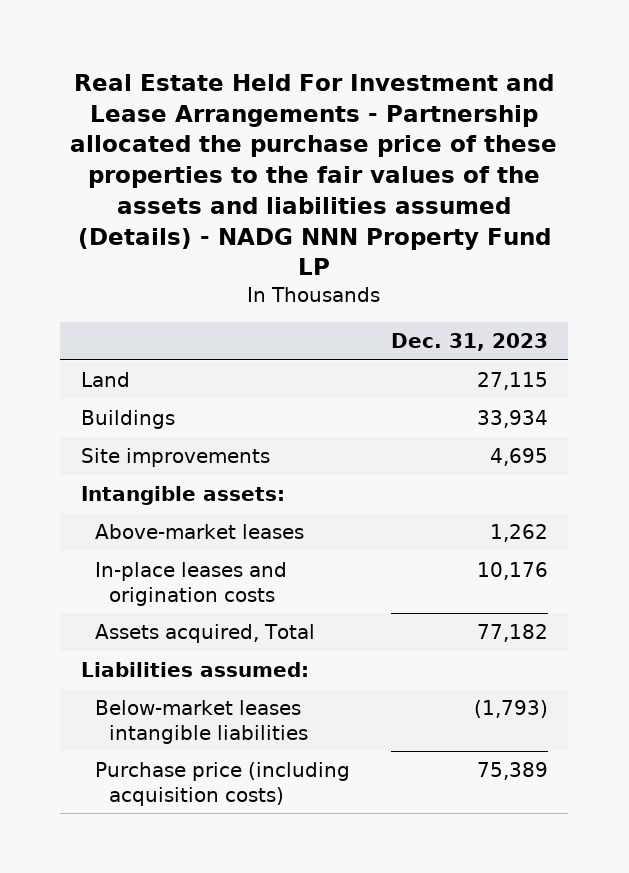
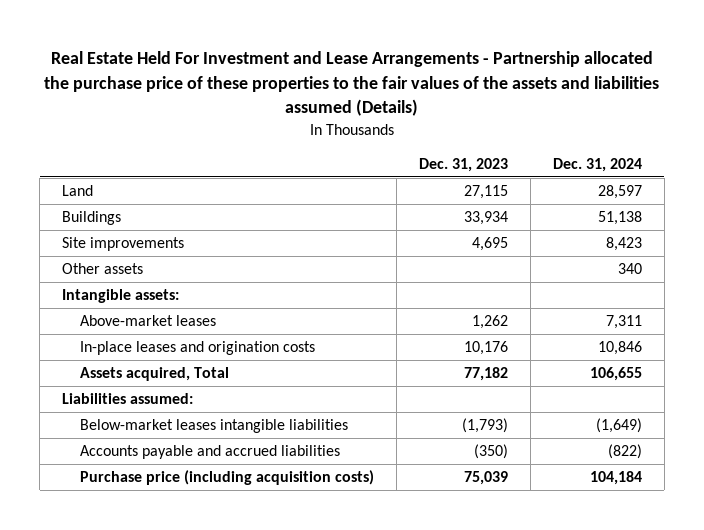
- Real Estate Held For Investment and Lease Arrangements - Partnership allocated the purchase price of these properties to the fair values of the assets and liabilities assumed (Details) - NADG NNN Property Fund LP
+ Real Estate Held For Investment and Lease Arrangements - Partnership allocated the purchase price of these properties to the fair values of the assets and liabilities assumed (Details)
- | Dec. 31, 2023
+ | Dec. 31, 2023 | Dec. 31, 2024
+ Other assets | | 340
- Purchase price (including acquisition costs) | 75,389
+ Accounts payable and accrued liabilities | (350) | (822)
+ Purchase price (including acquisition costs) | 75,039 | 104,184

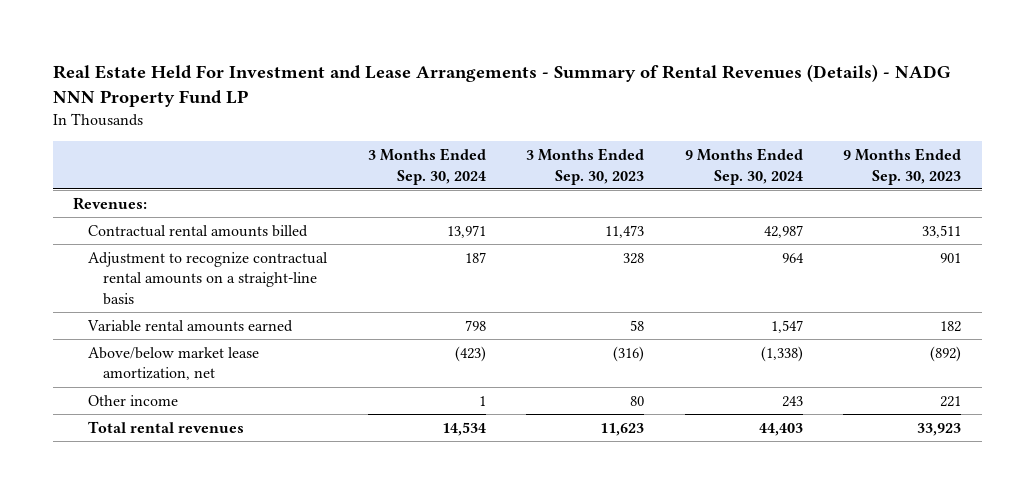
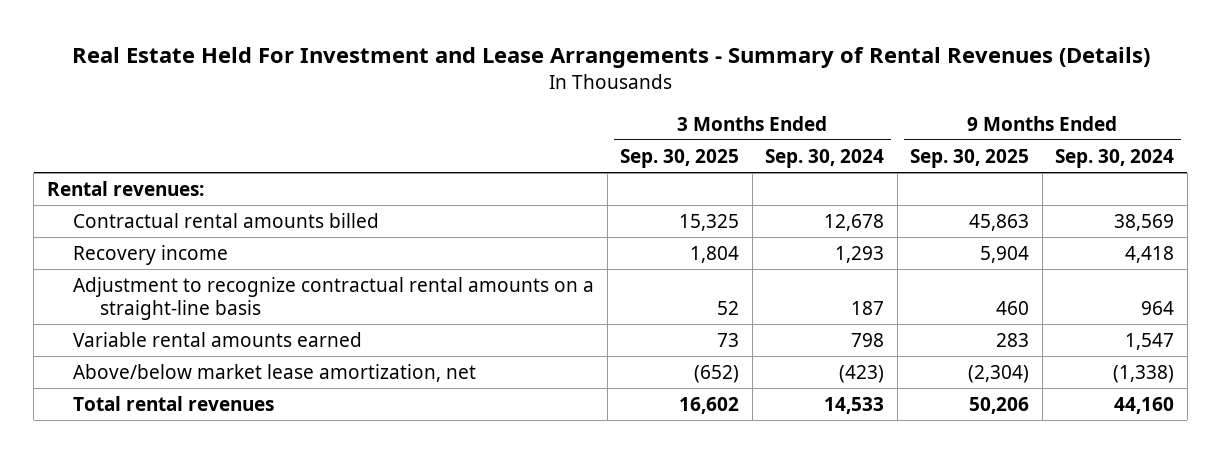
- Real Estate Held For Investment and Lease Arrangements - Summary of Rental Revenues (Details) - NADG NNN Property Fund LP
+ Real Estate Held For Investment and Lease Arrangements - Summary of Rental Revenues (Details)
- | 3 Months Ended Sep. 30, 2024 | 3 Months Ended Sep. 30, 2023 | 9 Months Ended Sep. 30, 2024 | 9 Months Ended Sep. 30, 2023
+ | 3 Months Ended Sep. 30, 2025 | 3 Months Ended Sep. 30, 2024 | 9 Months Ended Sep. 30, 2025 | 9 Months Ended Sep. 30, 2024
- Revenues:
- Contractual rental amounts billed | 13,971 | 11,473 | 42,987 | 33,511
+ Rental revenues:
+ Contractual rental amounts billed | 15,325 | 12,678 | 45,863 | 38,569
+ Recovery income | 1,804 | 1,293 | 5,904 | 4,418
- Other income | 1 | 80 | 243 | 221
- Total rental revenues | 14,534 | 11,623 | 44,403 | 33,923
+ Total rental revenues | 16,602 | 14,533 | 50,206 | 44,160

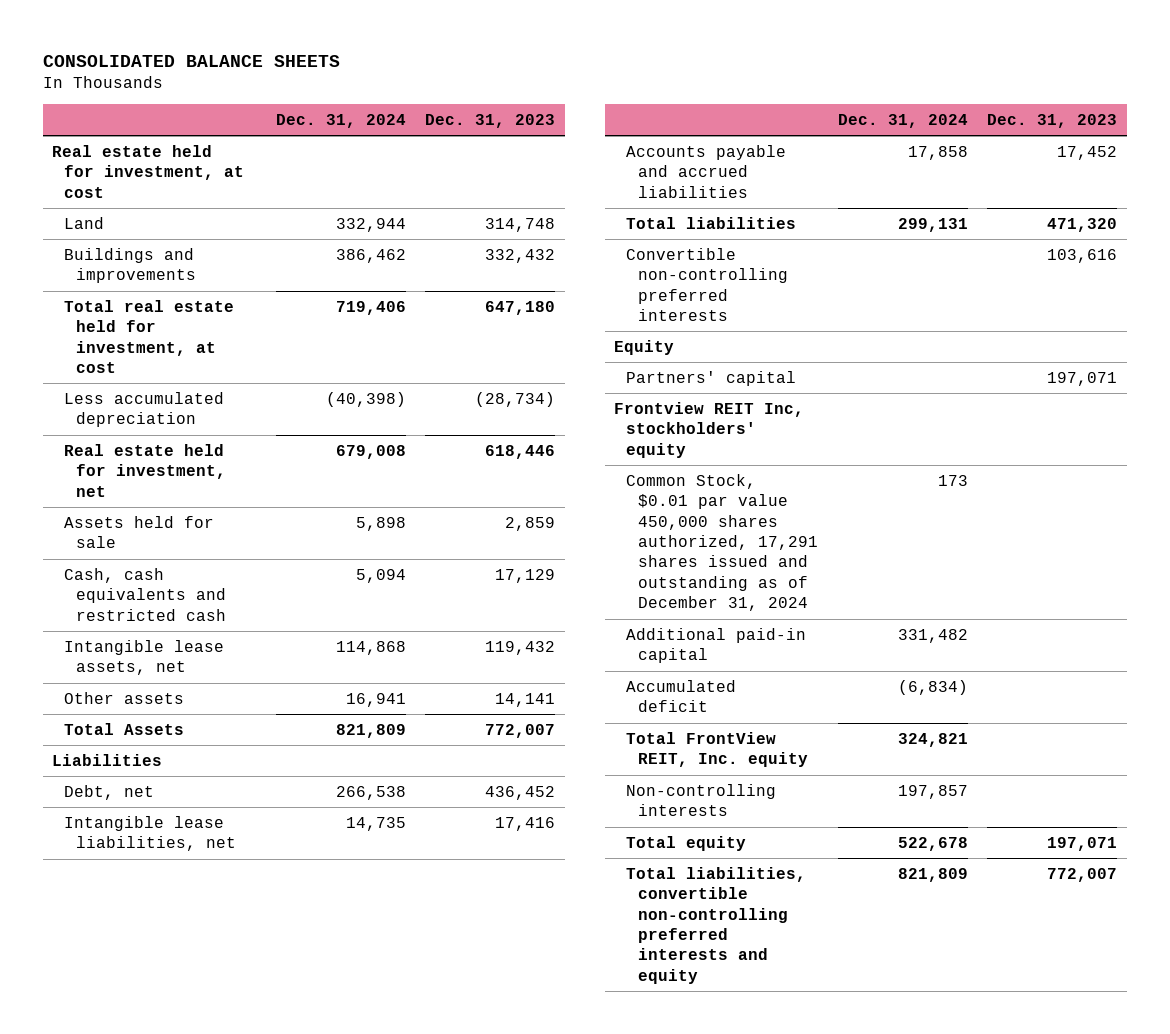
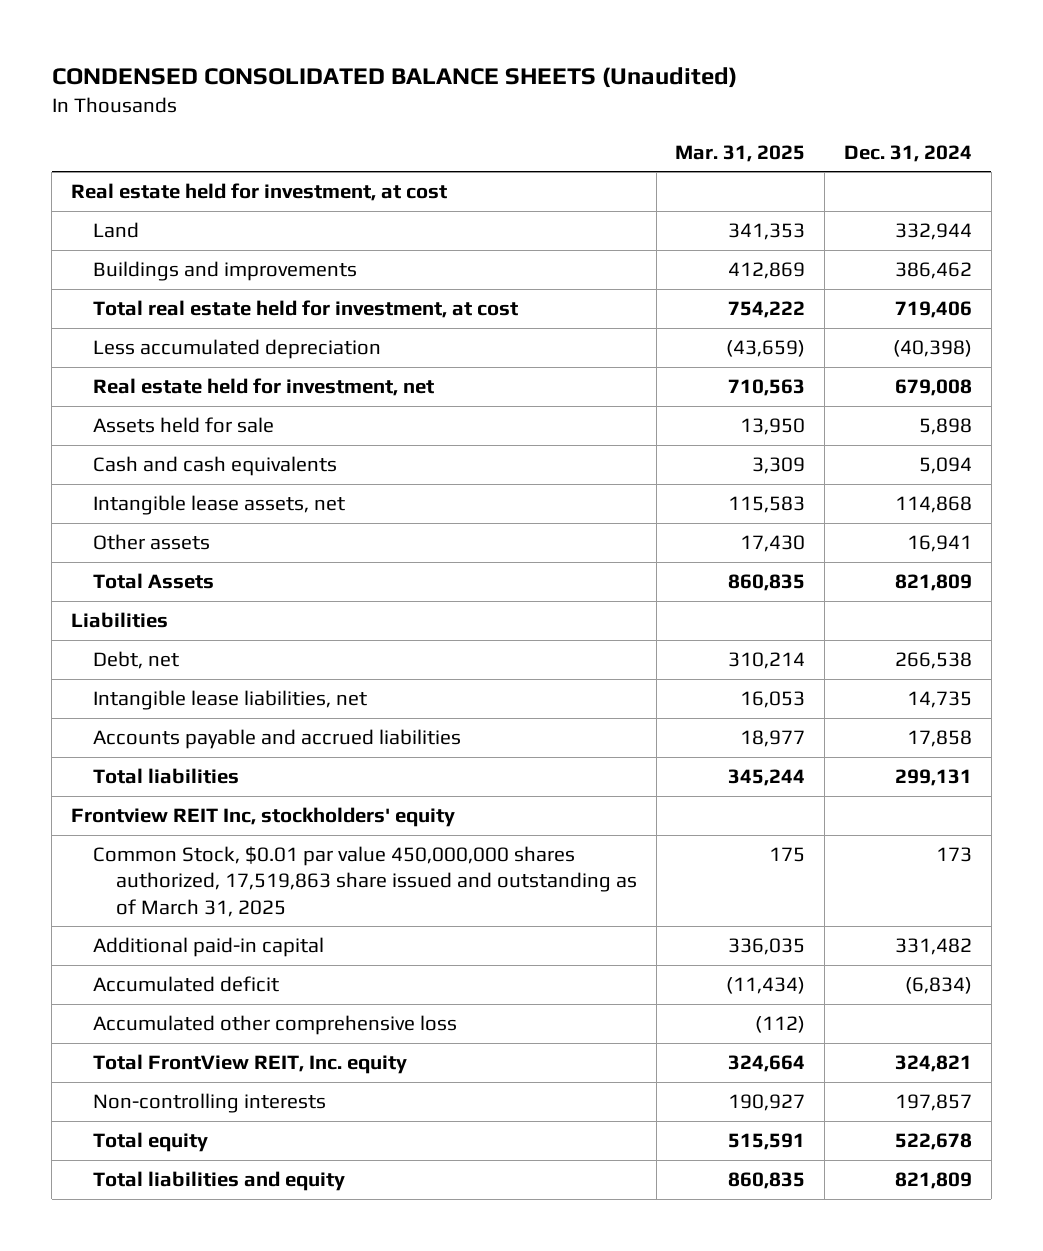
- CONSOLIDATED BALANCE SHEETS
+ CONDENSED CONSOLIDATED BALANCE SHEETS (Unaudited)
- | Dec. 31, 2024 | Dec. 31, 2023
+ | Mar. 31, 2025 | Dec. 31, 2024
- Cash, cash equivalents and restricted cash | 5,094 | 17,129
+ Cash and cash equivalents | 3,309 | 5,094
- Convertible non-controlling preferred interests | | 103,616
- Equity
- Partners' capital | | 197,071
- Common Stock, $0.01 par value 450,000 shares authorized, 17,291 shares issued and outstanding as of December 31, 2024 | 173 |
+ Common Stock, $0.01 par value 450,000,000 shares authorized, 17,519,863 share issued and outstanding as of March 31, 2025 | 175 | 173
+ Accumulated other comprehensive loss | (112) |
- Total liabilities, convertible non-controlling preferred interests and equity | 821,809 | 772,007
+ Total liabilities and equity | 860,835 | 821,809

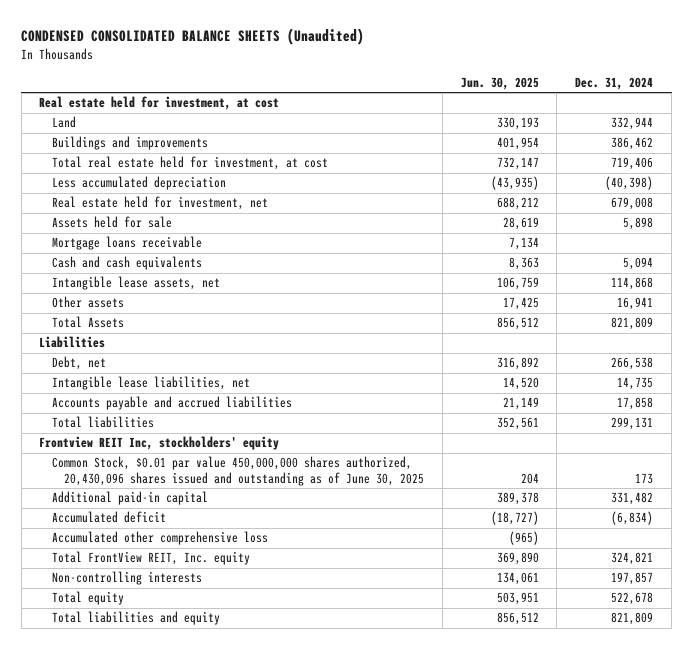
- | Mar. 31, 2025 | Dec. 31, 2024
+ | Jun. 30, 2025 | Dec. 31, 2024
+ Mortgage loans receivable | 7,134 |
- Common Stock, $0.01 par value 450,000,000 shares authorized, 17,519,863 share issued and outstanding as of March 31, 2025 | 175 | 173
+ Common Stock, $0.01 par value 450,000,000 shares authorized, 20,430,096 shares issued and outstanding as of June 30, 2025 | 204 | 173

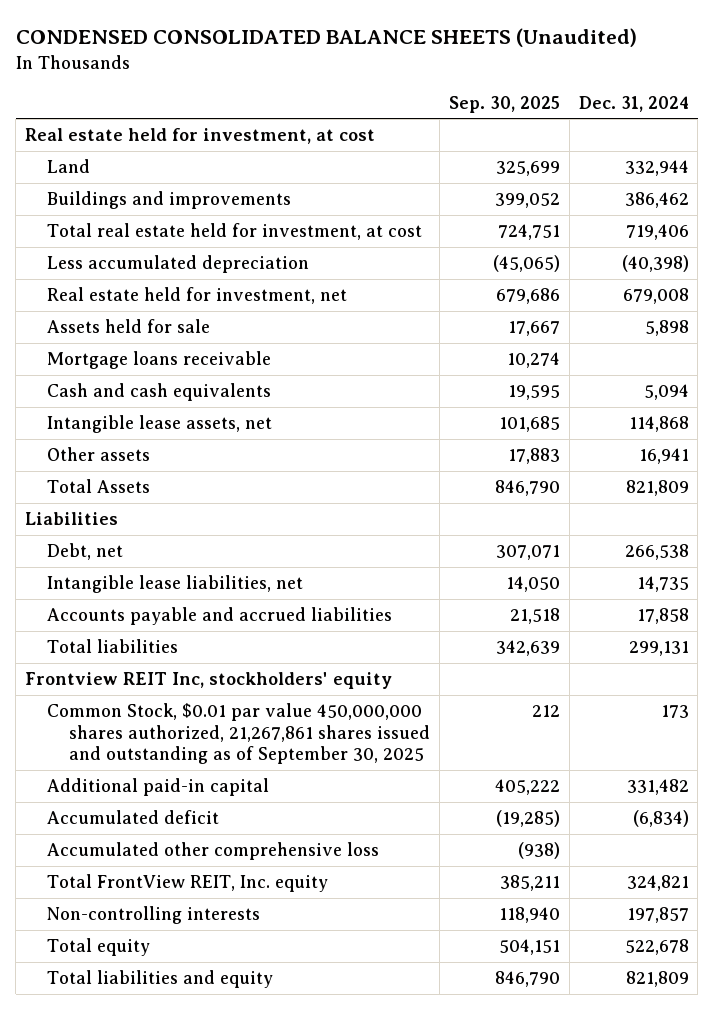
- | Jun. 30, 2025 | Dec. 31, 2024
+ | Sep. 30, 2025 | Dec. 31, 2024
- Common Stock, $0.01 par value 450,000,000 shares authorized, 20,430,096 shares issued and outstanding as of June 30, 2025 | 204 | 173
+ Common Stock, $0.01 par value 450,000,000 shares authorized, 21,267,861 shares issued and outstanding as of September 30, 2025 | 212 | 173

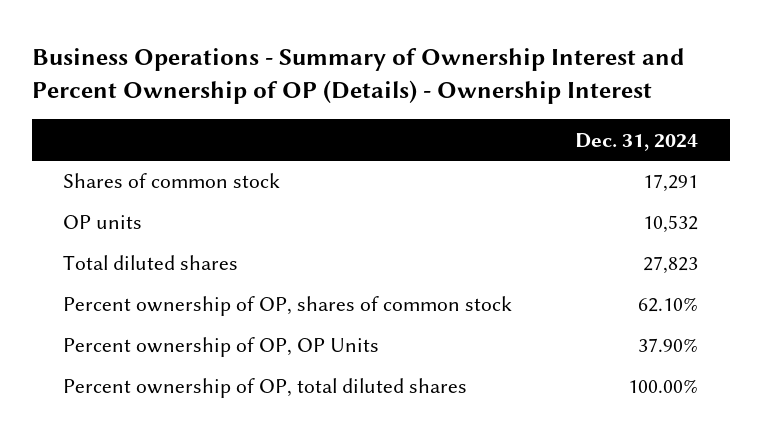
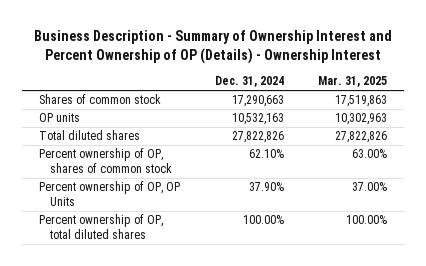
- Business Operations - Summary of Ownership Interest and Percent Ownership of OP (Details) - Ownership Interest
+ Business Description - Summary of Ownership Interest and Percent Ownership of OP (Details) - Ownership Interest
- | Dec. 31, 2024
+ | Dec. 31, 2024 | Mar. 31, 2025
- Shares of common stock | 17,291
- OP units | 10,532
- Total diluted shares | 27,823
+ Shares of common stock | 17,290,663 | 17,519,863
+ OP units | 10,532,163 | 10,302,963
+ Total diluted shares | 27,822,826 | 27,822,826

